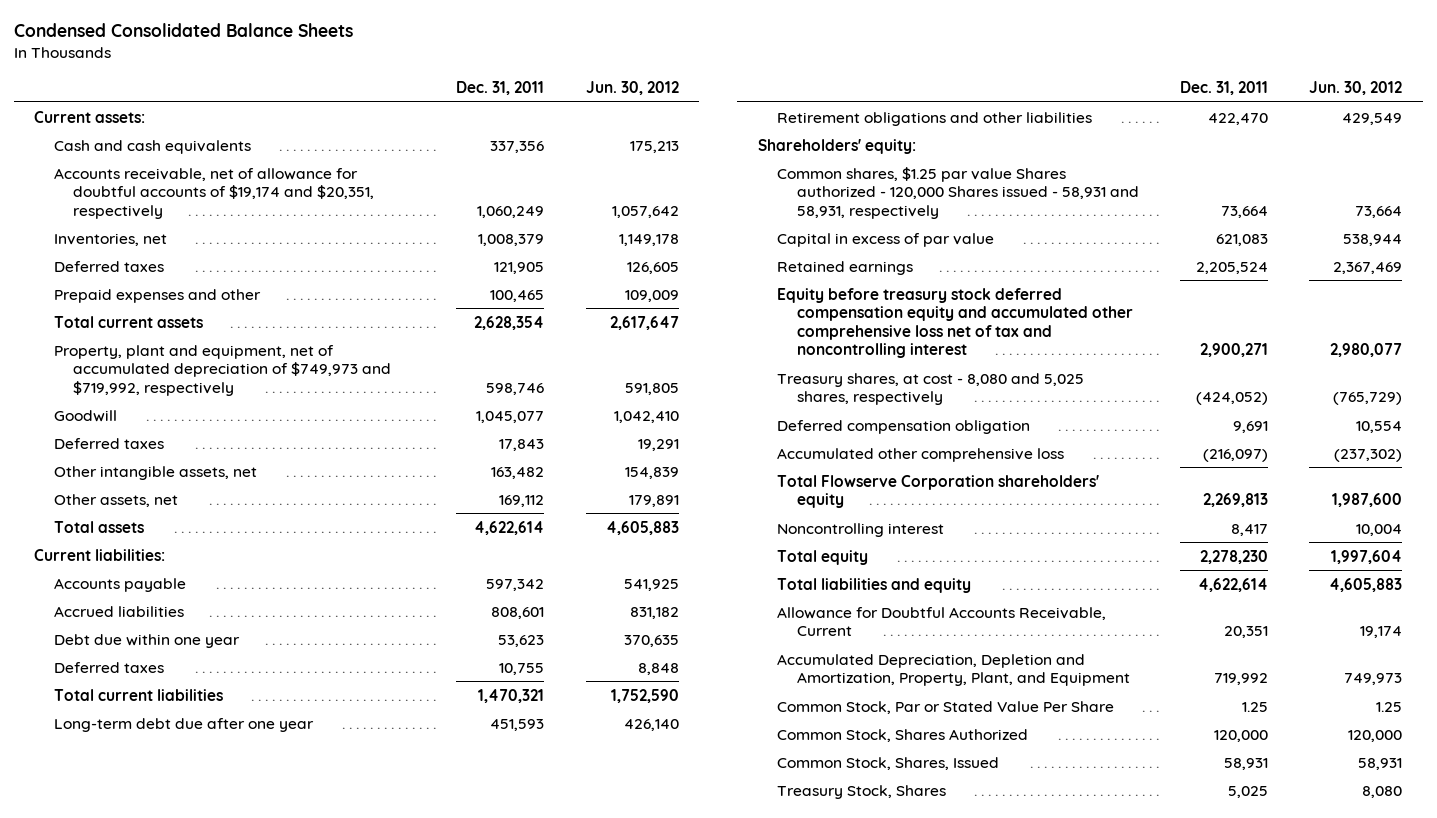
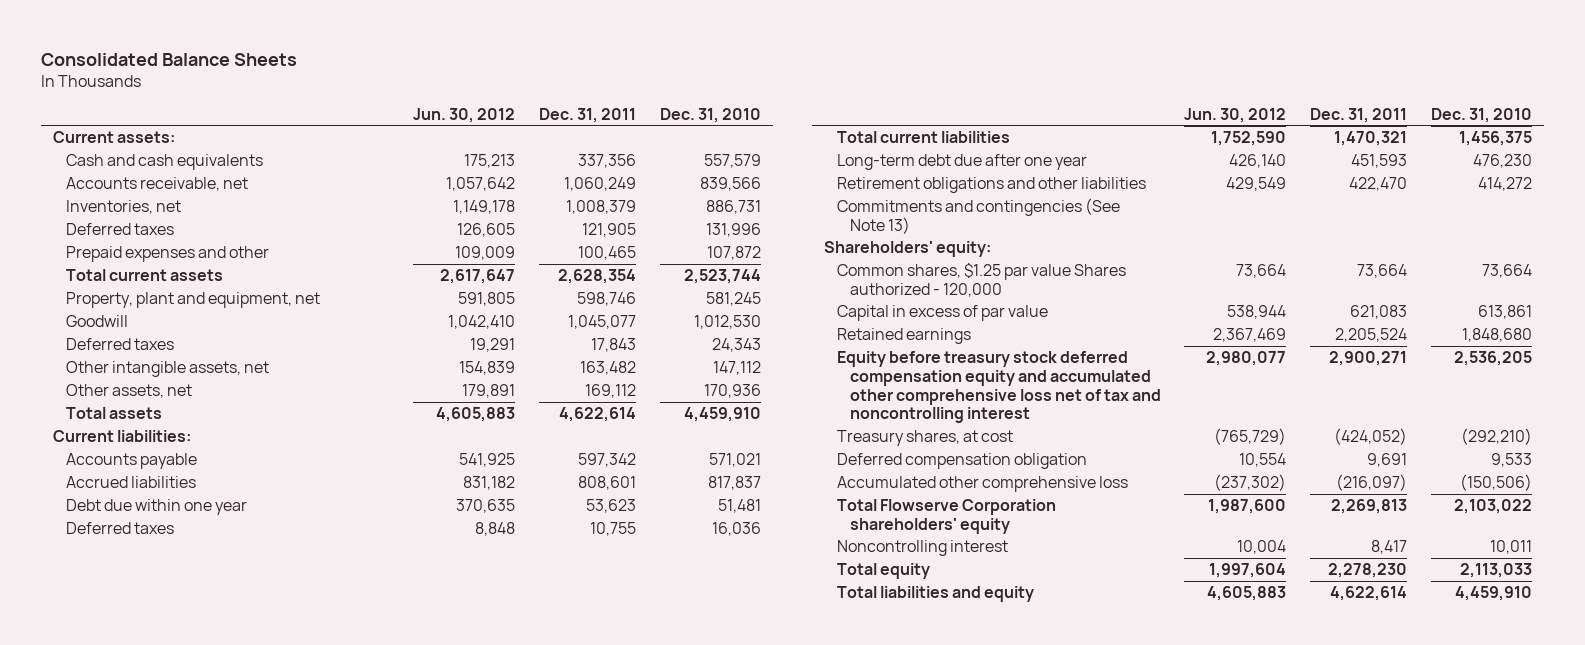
- Condensed Consolidated Balance Sheets
+ Consolidated Balance Sheets
- | Dec. 31, 2011 | Jun. 30, 2012
+ | Jun. 30, 2012 | Dec. 31, 2011 | Dec. 31, 2010
- Accounts receivable, net of allowance for doubtful accounts of $19,174 and $20,351, respectively | 1,060,249 | 1,057,642
+ Accounts receivable, net | 1,057,642 | 1,060,249 | 839,566
- Property, plant and equipment, net of accumulated depreciation of $749,973 and $719,992, respectively | 598,746 | 591,805
+ Property, plant and equipment, net | 591,805 | 598,746 | 581,245
+ Commitments and contingencies (See Note 13)
- Common shares, $1.25 par value Shares authorized - 120,000 Shares issued - 58,931 and 58,931, respectively | 73,664 | 73,664
+ Common shares, $1.25 par value Shares authorized - 120,000 | 73,664 | 73,664 | 73,664
- Treasury shares, at cost - 8,080 and 5,025 shares, respectively | (424,052) | (765,729)
+ Treasury shares, at cost | (765,729) | (424,052) | (292,210)
- Allowance for Doubtful Accounts Receivable, Current | 20,351 | 19,174
- Accumulated Depreciation, Depletion and Amortization, Property, Plant, and Equipment | 719,992 | 749,973
- Common Stock, Par or Stated Value Per Share | 1.25 | 1.25
- Common Stock, Shares Authorized | 120,000 | 120,000
- Common Stock, Shares, Issued | 58,931 | 58,931
- Treasury Stock, Shares | 5,025 | 8,080

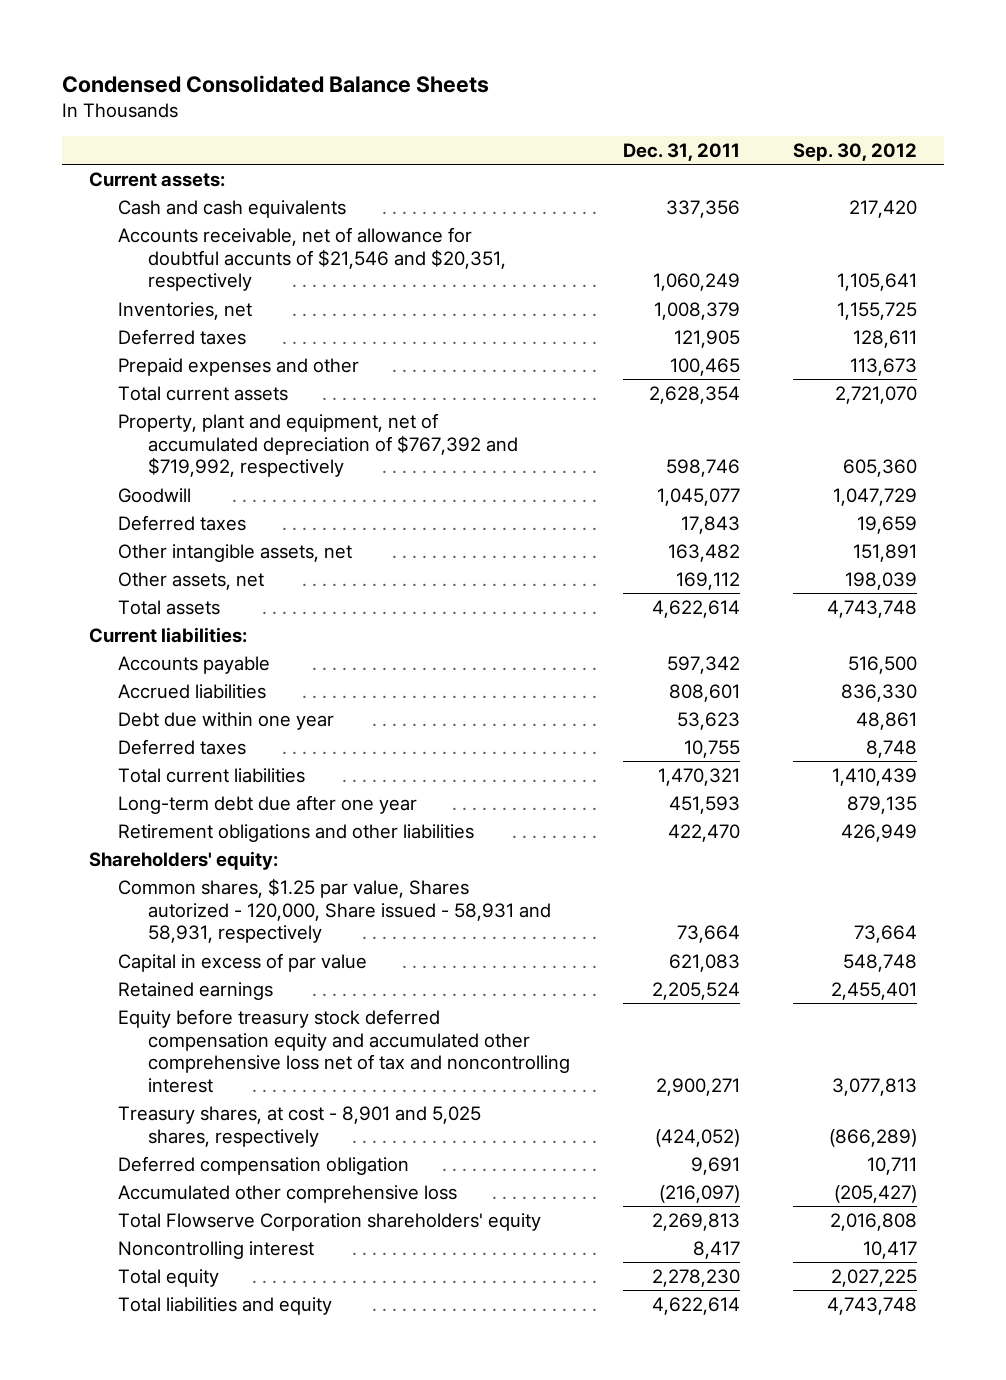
- Consolidated Balance Sheets
+ Condensed Consolidated Balance Sheets
- | Jun. 30, 2012 | Dec. 31, 2011 | Dec. 31, 2010
+ | Dec. 31, 2011 | Sep. 30, 2012
- Accounts receivable, net | 1,057,642 | 1,060,249 | 839,566
+ Accounts receivable, net of allowance for doubtful accunts of $21,546 and $20,351, respectively | 1,060,249 | 1,105,641
- Property, plant and equipment, net | 591,805 | 598,746 | 581,245
+ Property, plant and equipment, net of accumulated depreciation of $767,392 and $719,992, respectively | 598,746 | 605,360
- Commitments and contingencies (See Note 13)
- Common shares, $1.25 par value Shares authorized - 120,000 | 73,664 | 73,664 | 73,664
+ Common shares, $1.25 par value, Shares autorized - 120,000, Share issued - 58,931 and 58,931, respectively | 73,664 | 73,664
- Treasury shares, at cost | (765,729) | (424,052) | (292,210)
+ Treasury shares, at cost - 8,901 and 5,025 shares, respectively | (424,052) | (866,289)

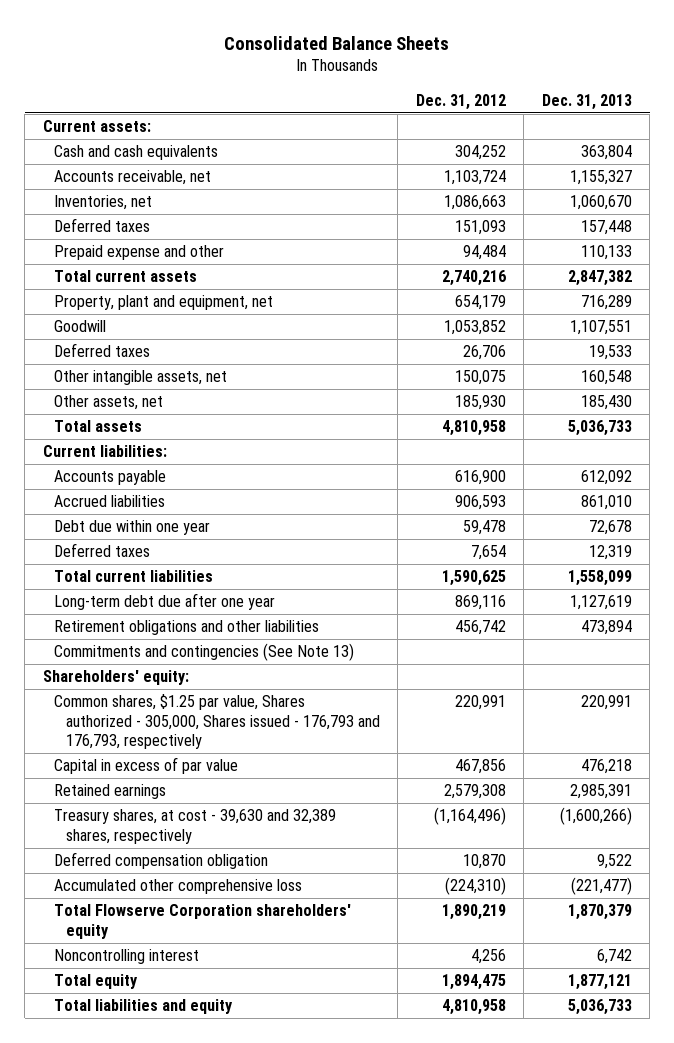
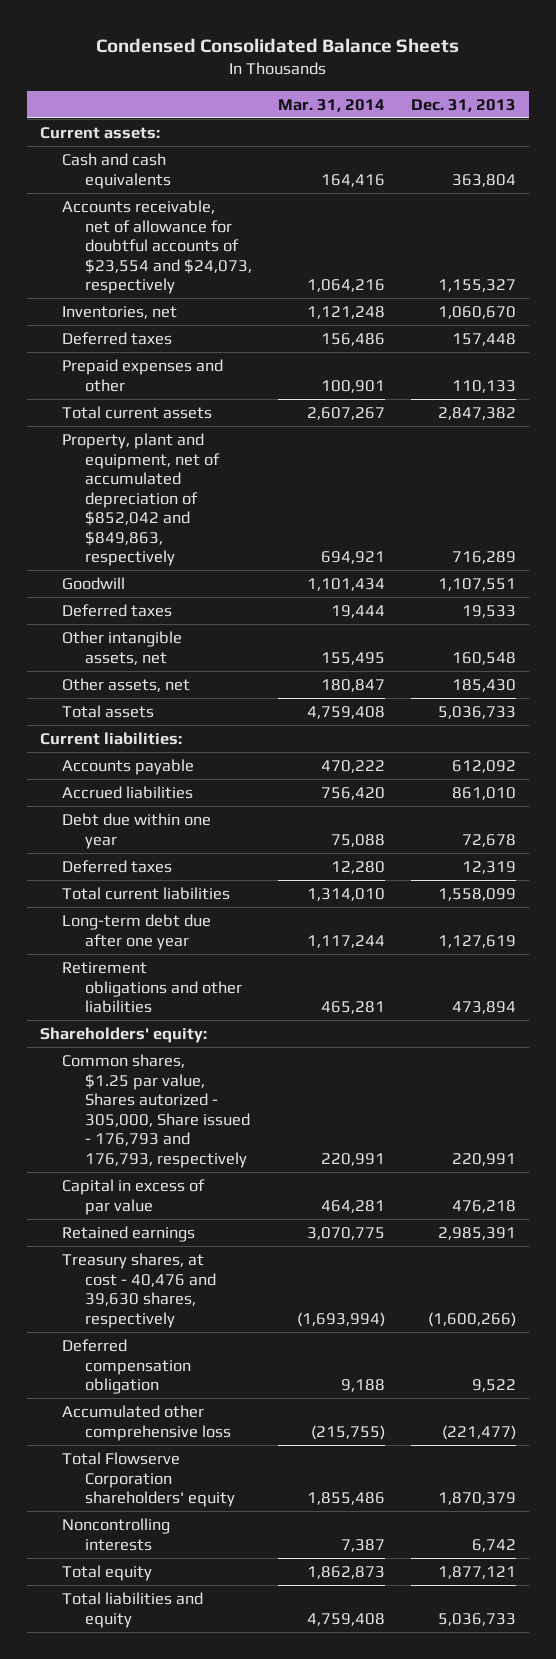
- Consolidated Balance Sheets
+ Condensed Consolidated Balance Sheets
- | Dec. 31, 2012 | Dec. 31, 2013
+ | Mar. 31, 2014 | Dec. 31, 2013
- Accounts receivable, net | 1,103,724 | 1,155,327
+ Accounts receivable, net of allowance for doubtful accounts of $23,554 and $24,073, respectively | 1,064,216 | 1,155,327
- Prepaid expense and other | 94,484 | 110,133
+ Prepaid expenses and other | 100,901 | 110,133
- Property, plant and equipment, net | 654,179 | 716,289
+ Property, plant and equipment, net of accumulated depreciation of $852,042 and $849,863, respectively | 694,921 | 716,289
- Commitments and contingencies (See Note 13)
- Common shares, $1.25 par value, Shares authorized - 305,000, Shares issued - 176,793 and 176,793, respectively | 220,991 | 220,991
+ Common shares, $1.25 par value, Shares autorized - 305,000, Share issued - 176,793 and 176,793, respectively | 220,991 | 220,991
- Treasury shares, at cost - 39,630 and 32,389 shares, respectively | (1,164,496) | (1,600,266)
+ Treasury shares, at cost - 40,476 and 39,630 shares, respectively | (1,693,994) | (1,600,266)
- Noncontrolling interest | 4,256 | 6,742
+ Noncontrolling interests | 7,387 | 6,742

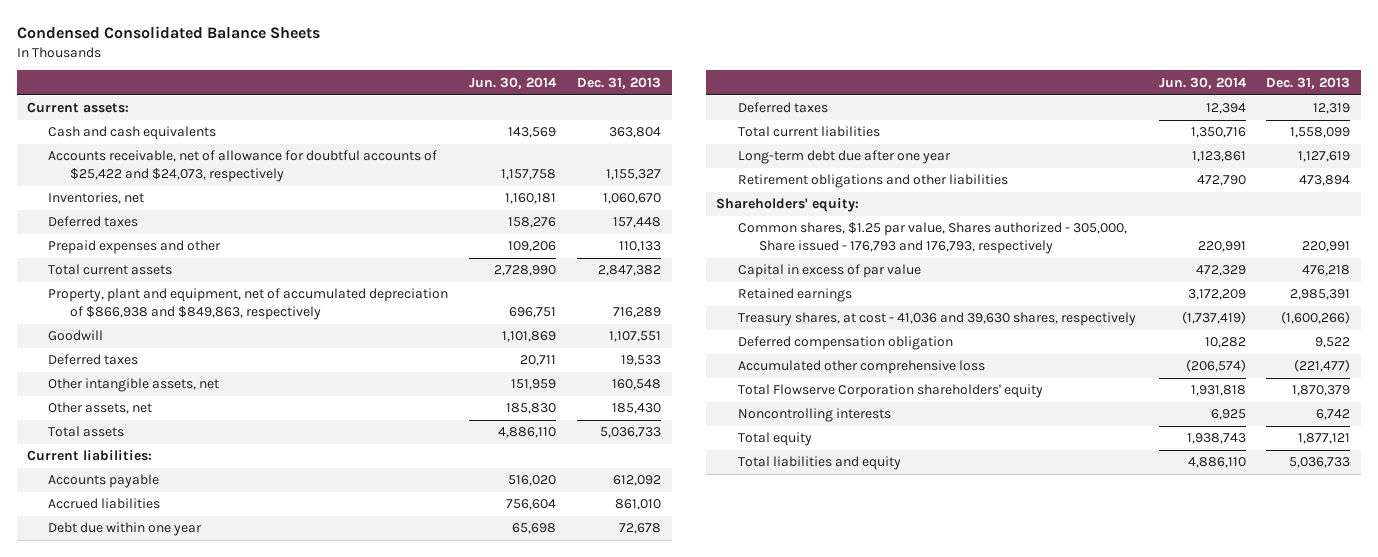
- | Mar. 31, 2014 | Dec. 31, 2013
+ | Jun. 30, 2014 | Dec. 31, 2013
- Accounts receivable, net of allowance for doubtful accounts of $23,554 and $24,073, respectively | 1,064,216 | 1,155,327
+ Accounts receivable, net of allowance for doubtful accounts of $25,422 and $24,073, respectively | 1,157,758 | 1,155,327
- Property, plant and equipment, net of accumulated depreciation of $852,042 and $849,863, respectively | 694,921 | 716,289
+ Property, plant and equipment, net of accumulated depreciation of $866,938 and $849,863, respectively | 696,751 | 716,289
- Common shares, $1.25 par value, Shares autorized - 305,000, Share issued - 176,793 and 176,793, respectively | 220,991 | 220,991
+ Common shares, $1.25 par value, Shares authorized - 305,000, Share issued - 176,793 and 176,793, respectively | 220,991 | 220,991
- Treasury shares, at cost - 40,476 and 39,630 shares, respectively | (1,693,994) | (1,600,266)
+ Treasury shares, at cost - 41,036 and 39,630 shares, respectively | (1,737,419) | (1,600,266)

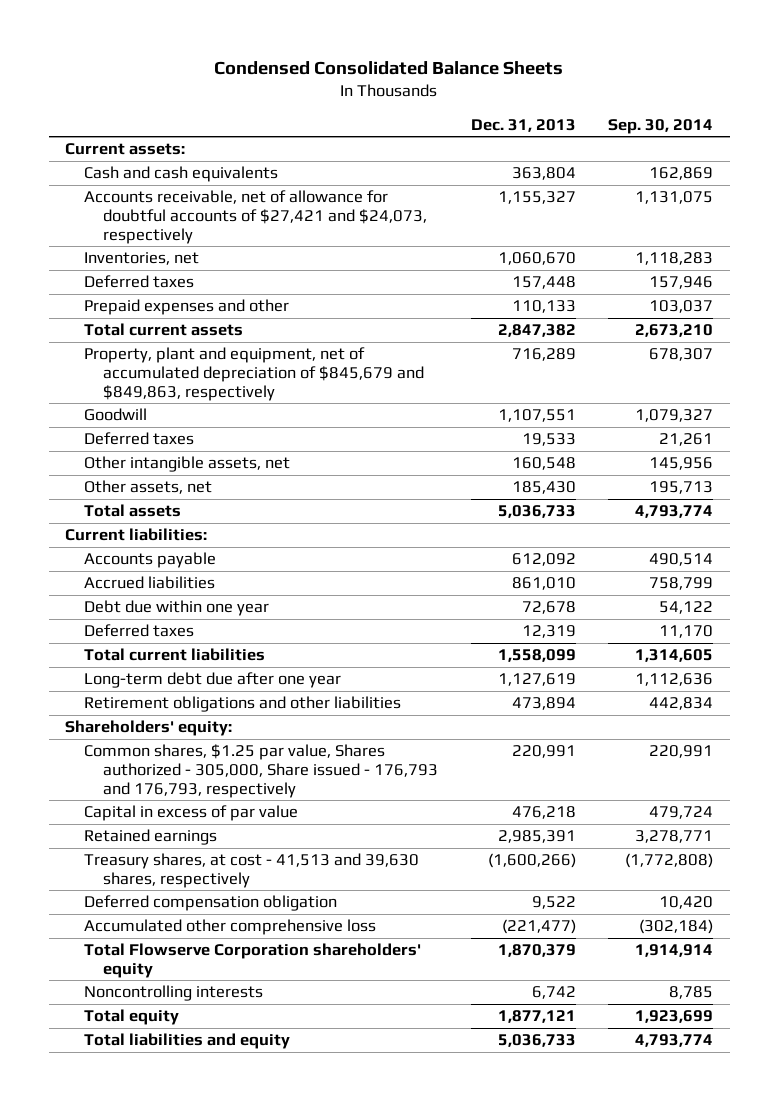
- | Jun. 30, 2014 | Dec. 31, 2013
+ | Dec. 31, 2013 | Sep. 30, 2014
- Accounts receivable, net of allowance for doubtful accounts of $25,422 and $24,073, respectively | 1,157,758 | 1,155,327
+ Accounts receivable, net of allowance for doubtful accounts of $27,421 and $24,073, respectively | 1,155,327 | 1,131,075
- Property, plant and equipment, net of accumulated depreciation of $866,938 and $849,863, respectively | 696,751 | 716,289
+ Property, plant and equipment, net of accumulated depreciation of $845,679 and $849,863, respectively | 716,289 | 678,307
- Treasury shares, at cost - 41,036 and 39,630 shares, respectively | (1,737,419) | (1,600,266)
+ Treasury shares, at cost - 41,513 and 39,630 shares, respectively | (1,600,266) | (1,772,808)

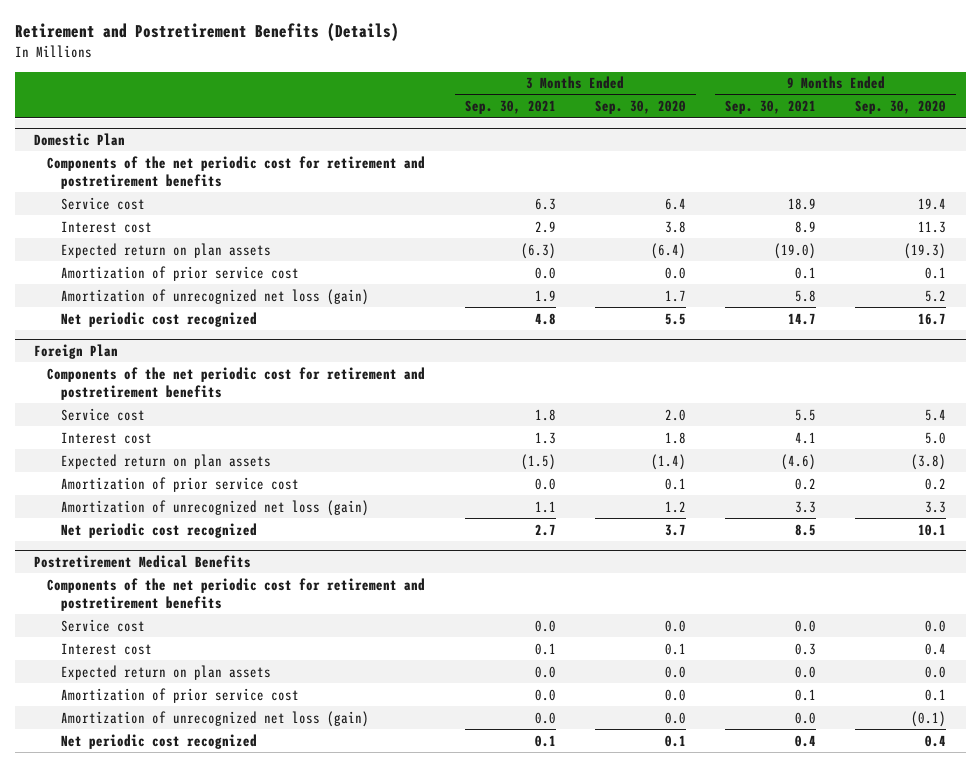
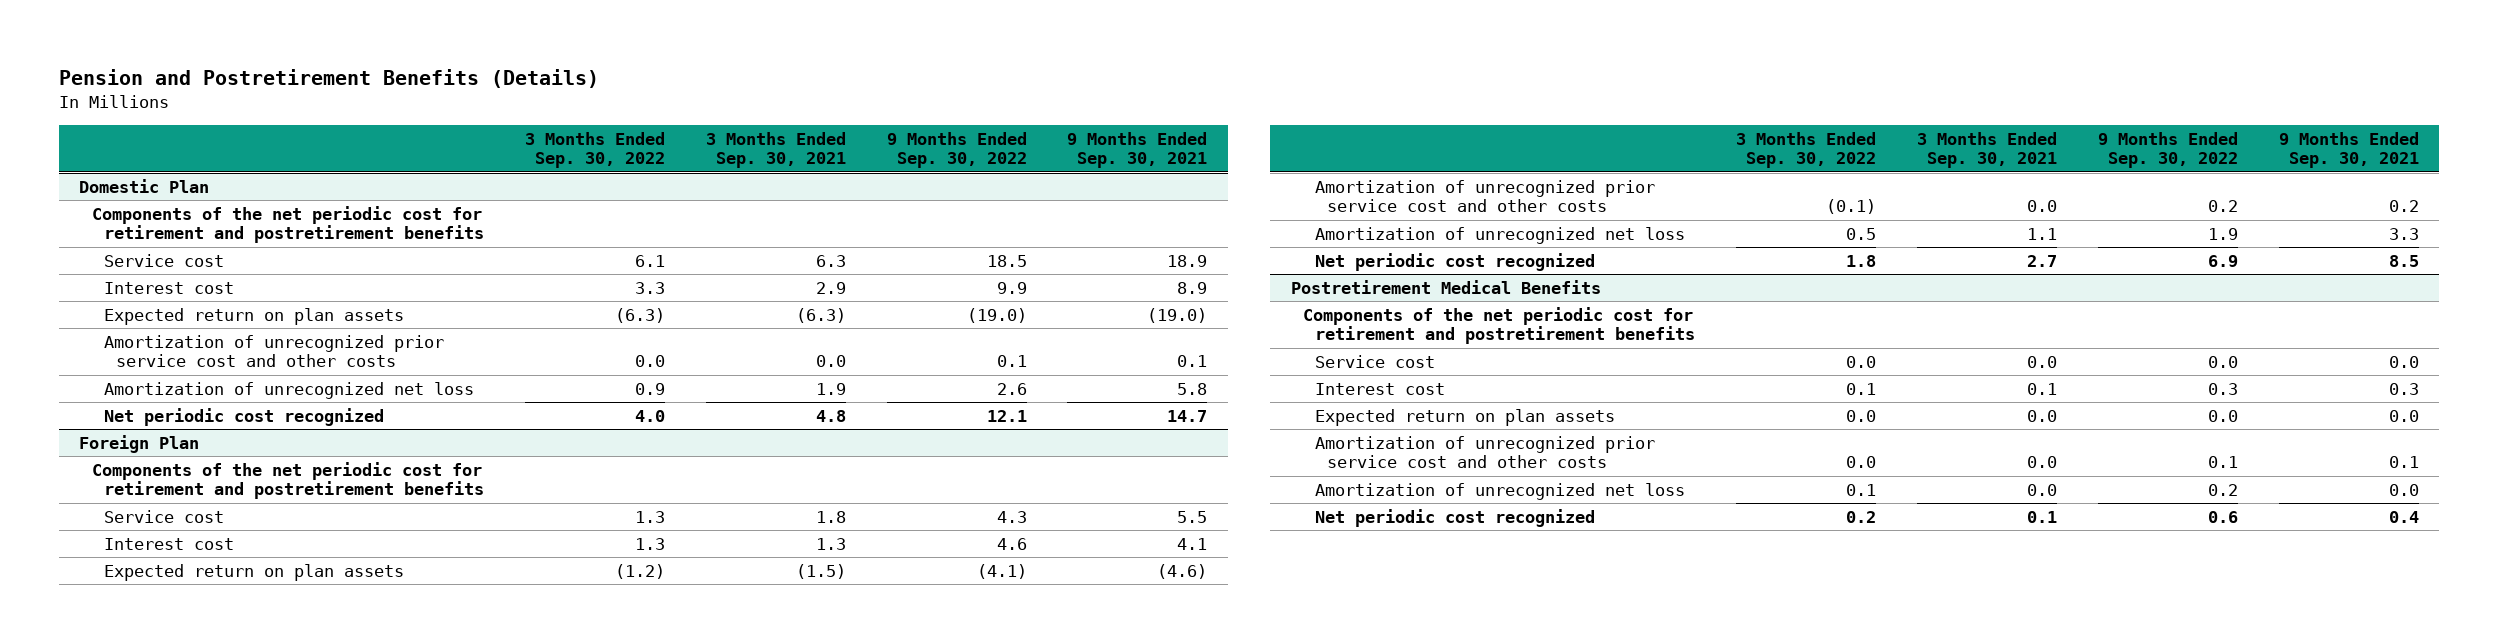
- Retirement and Postretirement Benefits (Details)
+ Pension and Postretirement Benefits (Details)
- | 3 Months Ended Sep. 30, 2021 | 3 Months Ended Sep. 30, 2020 | 9 Months Ended Sep. 30, 2021 | 9 Months Ended Sep. 30, 2020
+ | 3 Months Ended Sep. 30, 2022 | 3 Months Ended Sep. 30, 2021 | 9 Months Ended Sep. 30, 2022 | 9 Months Ended Sep. 30, 2021
@ Domestic Plan
- Amortization of prior service cost | 0.0 | 0.0 | 0.1 | 0.1
- Amortization of unrecognized net loss (gain) | 1.9 | 1.7 | 5.8 | 5.2
+ Amortization of unrecognized prior service cost and other costs | 0.0 | 0.0 | 0.1 | 0.1
+ Amortization of unrecognized net loss | 0.9 | 1.9 | 2.6 | 5.8
@ Foreign Plan
- Amortization of prior service cost | 0.0 | 0.1 | 0.2 | 0.2
- Amortization of unrecognized net loss (gain) | 1.1 | 1.2 | 3.3 | 3.3
+ Amortization of unrecognized prior service cost and other costs | (0.1) | 0.0 | 0.2 | 0.2
+ Amortization of unrecognized net loss | 0.5 | 1.1 | 1.9 | 3.3
@ Postretirement Medical Benefits
- Amortization of prior service cost | 0.0 | 0.0 | 0.1 | 0.1
- Amortization of unrecognized net loss (gain) | 0.0 | 0.0 | 0.0 | (0.1)
+ Amortization of unrecognized prior service cost and other costs | 0.0 | 0.0 | 0.1 | 0.1
+ Amortization of unrecognized net loss | 0.1 | 0.0 | 0.2 | 0.0

